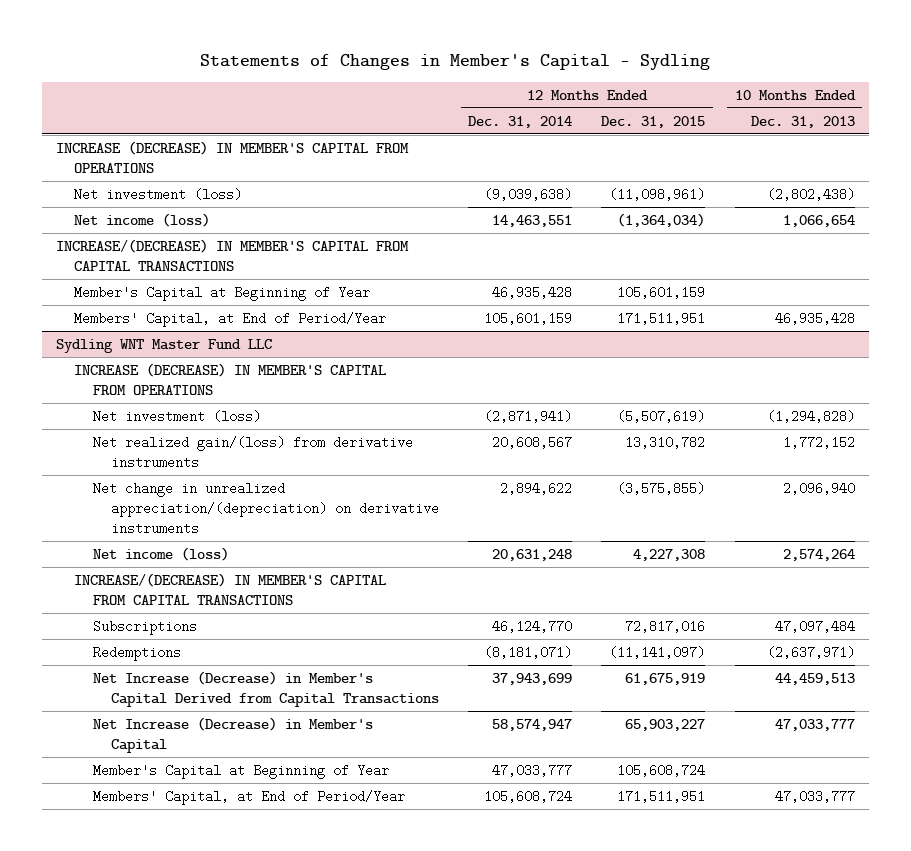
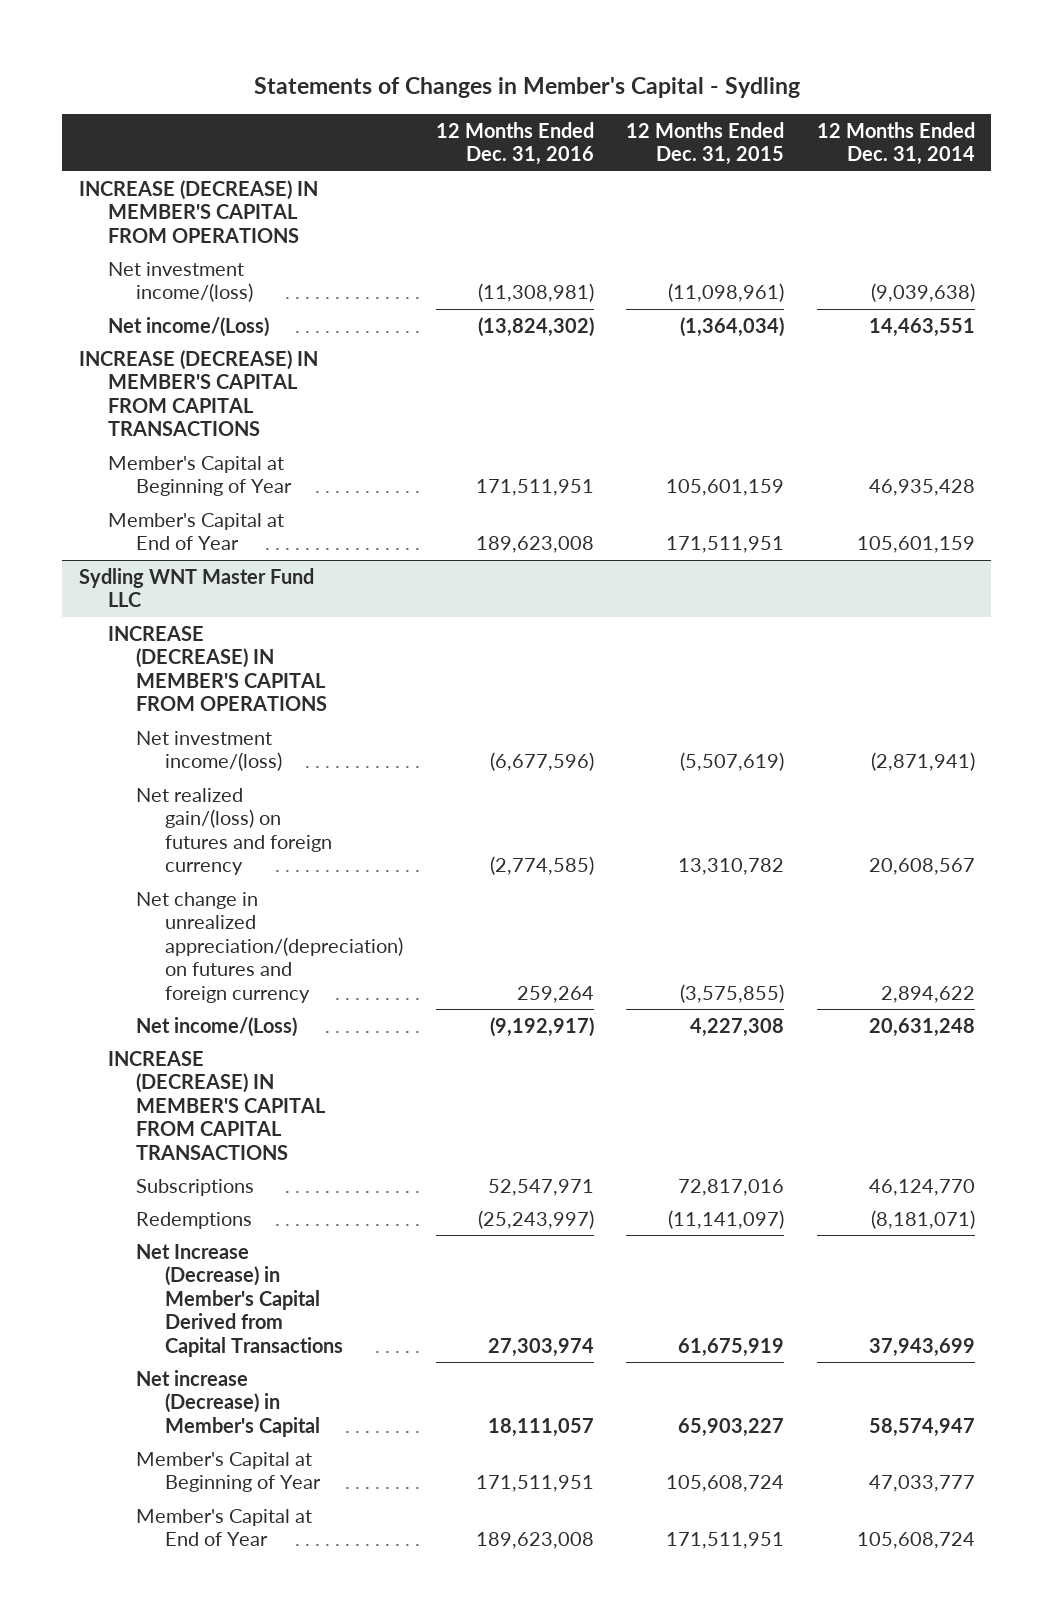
- | 12 Months Ended Dec. 31, 2014 | 12 Months Ended Dec. 31, 2015 | 10 Months Ended Dec. 31, 2013
+ | 12 Months Ended Dec. 31, 2016 | 12 Months Ended Dec. 31, 2015 | 12 Months Ended Dec. 31, 2014
- Net investment (loss) | (9,039,638) | (11,098,961) | (2,802,438)
- Net income (loss) | 14,463,551 | (1,364,034) | 1,066,654
- INCREASE/(DECREASE) IN MEMBER'S CAPITAL FROM CAPITAL TRANSACTIONS
+ Net investment income/(loss) | (11,308,981) | (11,098,961) | (9,039,638)
+ Net income/(Loss) | (13,824,302) | (1,364,034) | 14,463,551
+ INCREASE (DECREASE) IN MEMBER'S CAPITAL FROM CAPITAL TRANSACTIONS
- Members' Capital, at End of Period/Year | 105,601,159 | 171,511,951 | 46,935,428
+ Member's Capital at End of Year | 189,623,008 | 171,511,951 | 105,601,159
@ Sydling WNT Master Fund LLC
- Net investment (loss) | (2,871,941) | (5,507,619) | (1,294,828)
- Net realized gain/(loss) from derivative instruments | 20,608,567 | 13,310,782 | 1,772,152
- Net change in unrealized appreciation/(depreciation) on derivative instruments | 2,894,622 | (3,575,855) | 2,096,940
- Net income (loss) | 20,631,248 | 4,227,308 | 2,574,264
- INCREASE/(DECREASE) IN MEMBER'S CAPITAL FROM CAPITAL TRANSACTIONS
+ Net investment income/(loss) | (6,677,596) | (5,507,619) | (2,871,941)
+ Net realized gain/(loss) on futures and foreign currency | (2,774,585) | 13,310,782 | 20,608,567
+ Net change in unrealized appreciation/(depreciation) on futures and foreign currency | 259,264 | (3,575,855) | 2,894,622
+ Net income/(Loss) | (9,192,917) | 4,227,308 | 20,631,248
+ INCREASE (DECREASE) IN MEMBER'S CAPITAL FROM CAPITAL TRANSACTIONS
- Net Increase (Decrease) in Member's Capital | 58,574,947 | 65,903,227 | 47,033,777
+ Net increase (Decrease) in Member's Capital | 18,111,057 | 65,903,227 | 58,574,947
- Members' Capital, at End of Period/Year | 105,608,724 | 171,511,951 | 47,033,777
+ Member's Capital at End of Year | 189,623,008 | 171,511,951 | 105,608,724

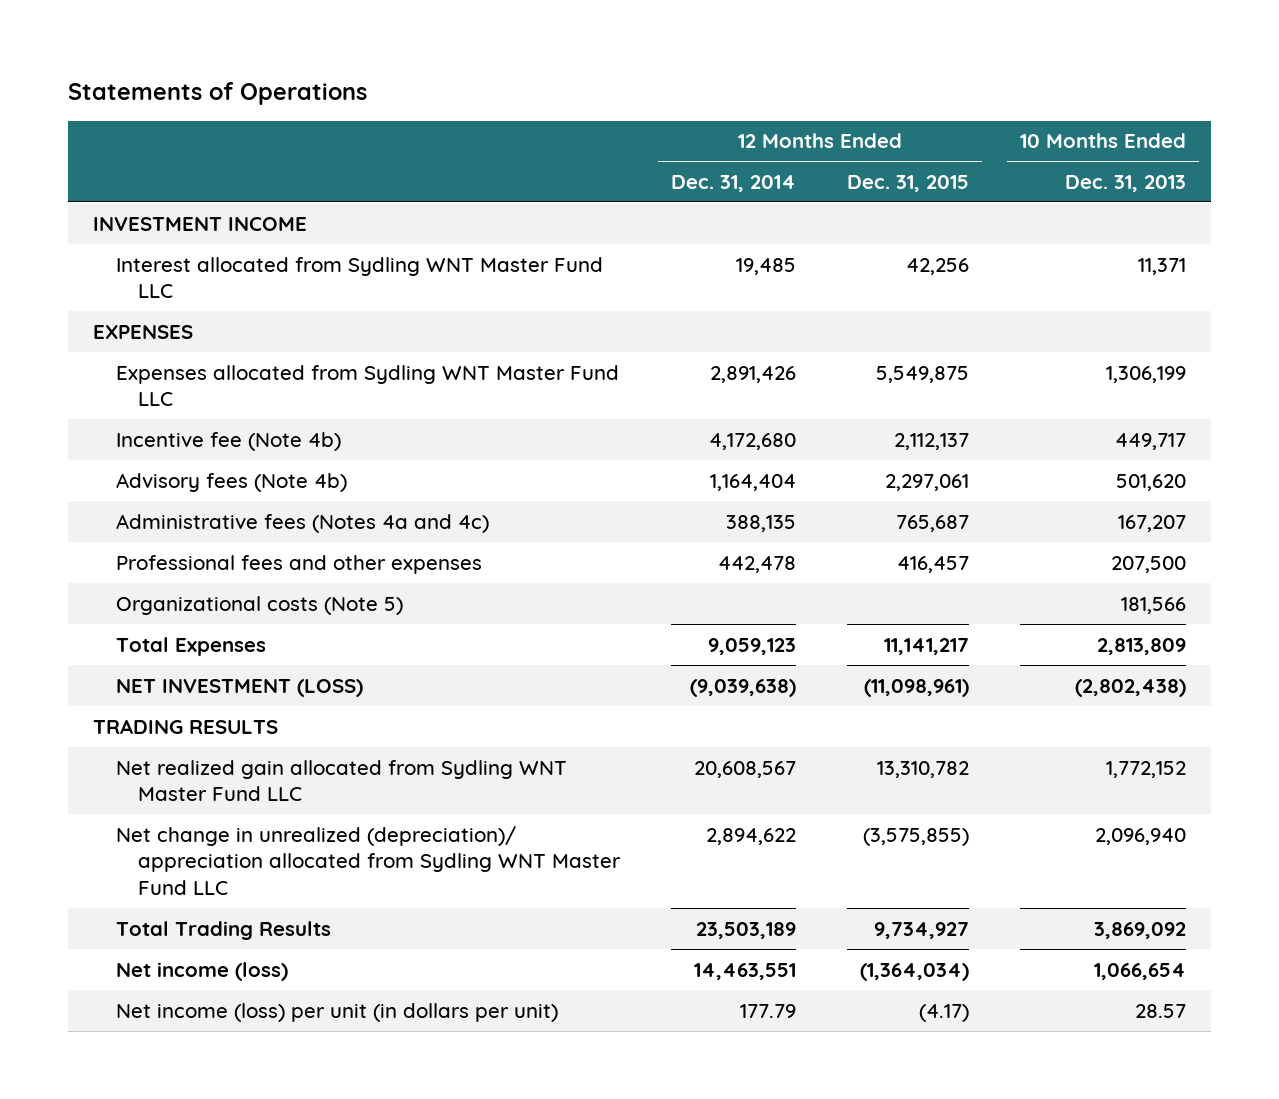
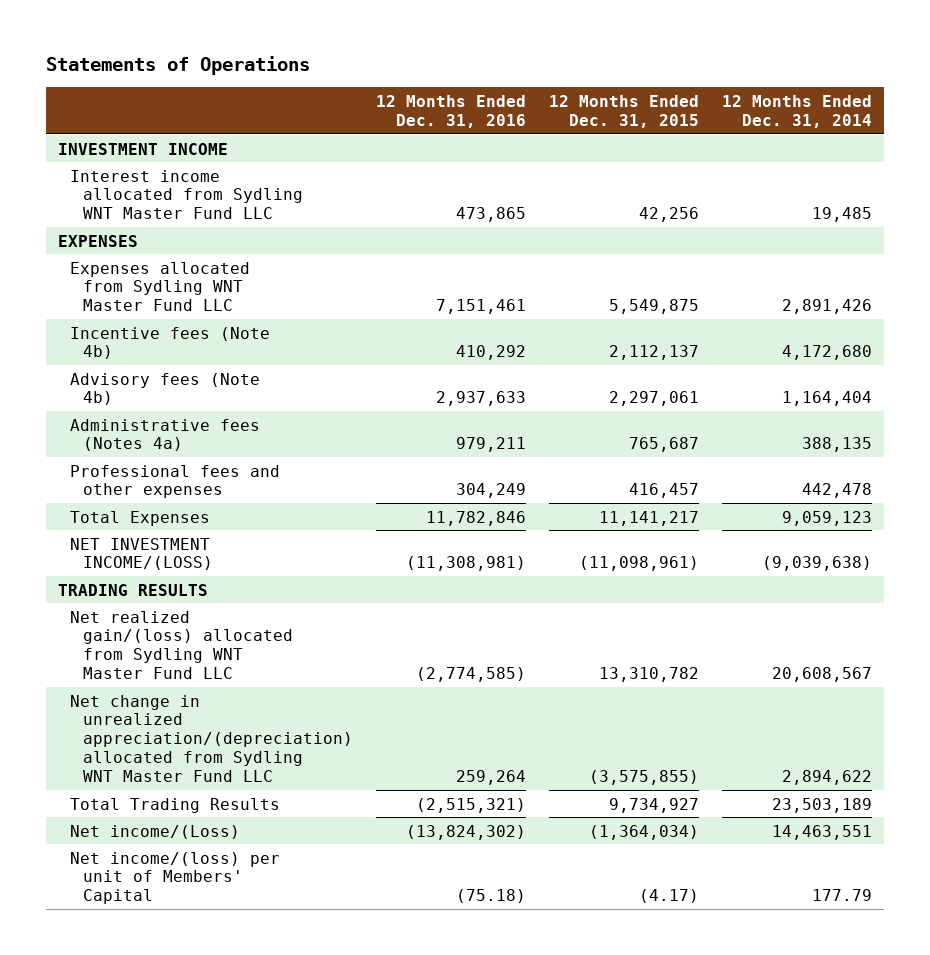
- | 12 Months Ended Dec. 31, 2014 | 12 Months Ended Dec. 31, 2015 | 10 Months Ended Dec. 31, 2013
+ | 12 Months Ended Dec. 31, 2016 | 12 Months Ended Dec. 31, 2015 | 12 Months Ended Dec. 31, 2014
- Interest allocated from Sydling WNT Master Fund LLC | 19,485 | 42,256 | 11,371
+ Interest income allocated from Sydling WNT Master Fund LLC | 473,865 | 42,256 | 19,485
- Incentive fee (Note 4b) | 4,172,680 | 2,112,137 | 449,717
+ Incentive fees (Note 4b) | 410,292 | 2,112,137 | 4,172,680
- Administrative fees (Notes 4a and 4c) | 388,135 | 765,687 | 167,207
+ Administrative fees (Notes 4a) | 979,211 | 765,687 | 388,135
- Organizational costs (Note 5) | | | 181,566
- NET INVESTMENT (LOSS) | (9,039,638) | (11,098,961) | (2,802,438)
+ NET INVESTMENT INCOME/(LOSS) | (11,308,981) | (11,098,961) | (9,039,638)
- Net realized gain allocated from Sydling WNT Master Fund LLC | 20,608,567 | 13,310,782 | 1,772,152
- Net change in unrealized (depreciation)/ appreciation allocated from Sydling WNT Master Fund LLC | 2,894,622 | (3,575,855) | 2,096,940
+ Net realized gain/(loss) allocated from Sydling WNT Master Fund LLC | (2,774,585) | 13,310,782 | 20,608,567
+ Net change in unrealized appreciation/(depreciation) allocated from Sydling WNT Master Fund LLC | 259,264 | (3,575,855) | 2,894,622
- Net income (loss) | 14,463,551 | (1,364,034) | 1,066,654
- Net income (loss) per unit (in dollars per unit) | 177.79 | (4.17) | 28.57
+ Net income/(Loss) | (13,824,302) | (1,364,034) | 14,463,551
+ Net income/(loss) per unit of Members' Capital | (75.18) | (4.17) | 177.79

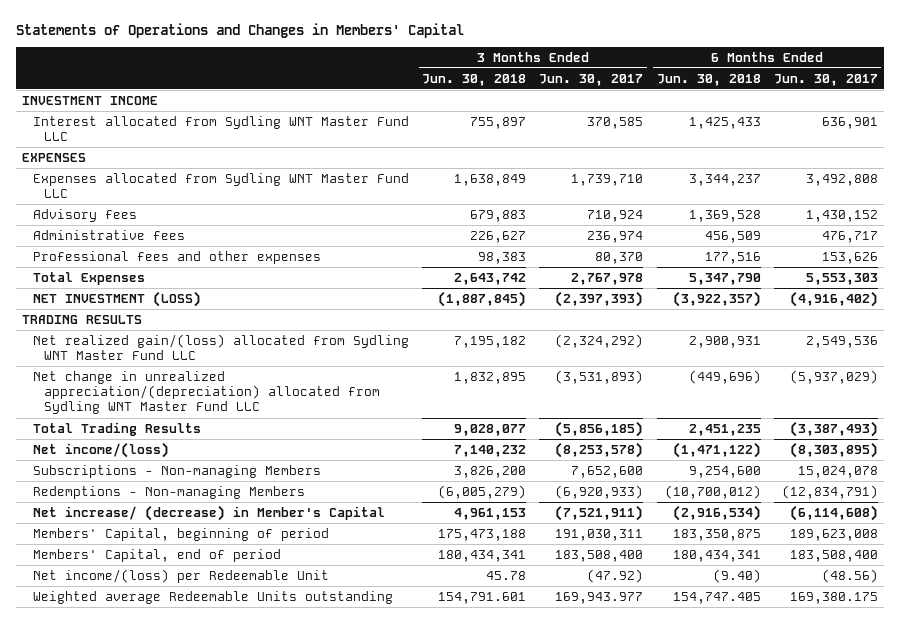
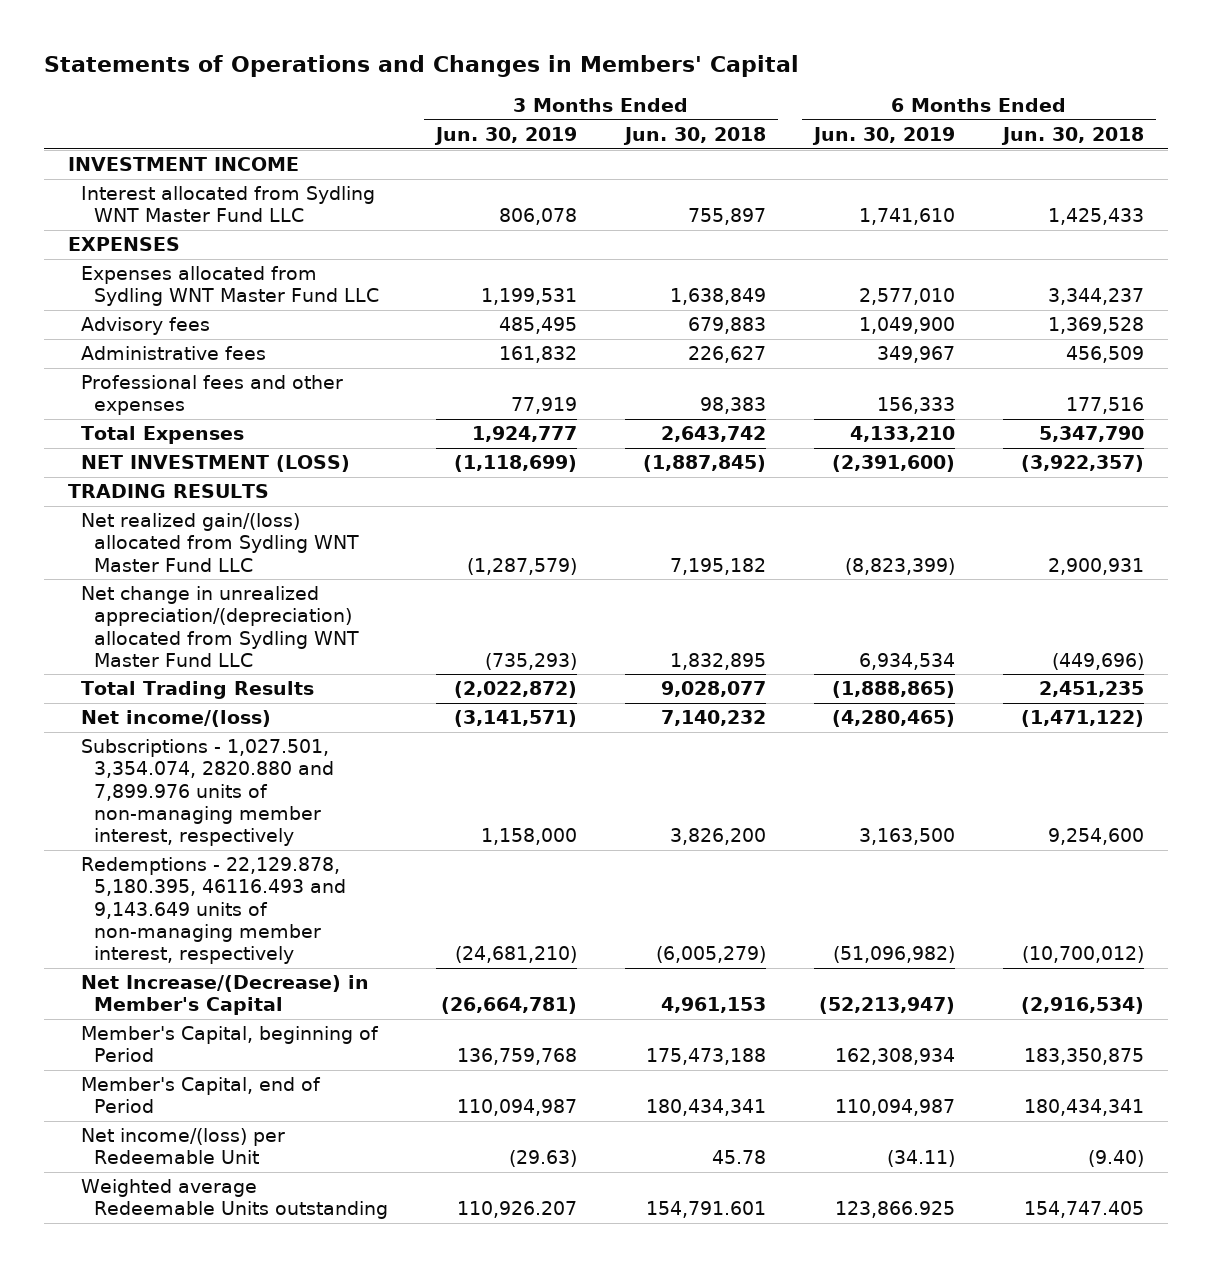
- | 3 Months Ended Jun. 30, 2018 | 3 Months Ended Jun. 30, 2017 | 6 Months Ended Jun. 30, 2018 | 6 Months Ended Jun. 30, 2017
+ | 3 Months Ended Jun. 30, 2019 | 3 Months Ended Jun. 30, 2018 | 6 Months Ended Jun. 30, 2019 | 6 Months Ended Jun. 30, 2018
- Subscriptions - Non-managing Members | 3,826,200 | 7,652,600 | 9,254,600 | 15,024,078
- Redemptions - Non-managing Members | (6,005,279) | (6,920,933) | (10,700,012) | (12,834,791)
- Net increase/ (decrease) in Member's Capital | 4,961,153 | (7,521,911) | (2,916,534) | (6,114,608)
- Members' Capital, beginning of period | 175,473,188 | 191,030,311 | 183,350,875 | 189,623,008
- Members' Capital, end of period | 180,434,341 | 183,508,400 | 180,434,341 | 183,508,400
+ Subscriptions - 1,027.501, 3,354.074, 2820.880 and 7,899.976 units of non-managing member interest, respectively | 1,158,000 | 3,826,200 | 3,163,500 | 9,254,600
+ Redemptions - 22,129.878, 5,180.395, 46116.493 and 9,143.649 units of non-managing member interest, respectively | (24,681,210) | (6,005,279) | (51,096,982) | (10,700,012)
+ Net Increase/(Decrease) in Member's Capital | (26,664,781) | 4,961,153 | (52,213,947) | (2,916,534)
+ Member's Capital, beginning of Period | 136,759,768 | 175,473,188 | 162,308,934 | 183,350,875
+ Member's Capital, end of Period | 110,094,987 | 180,434,341 | 110,094,987 | 180,434,341

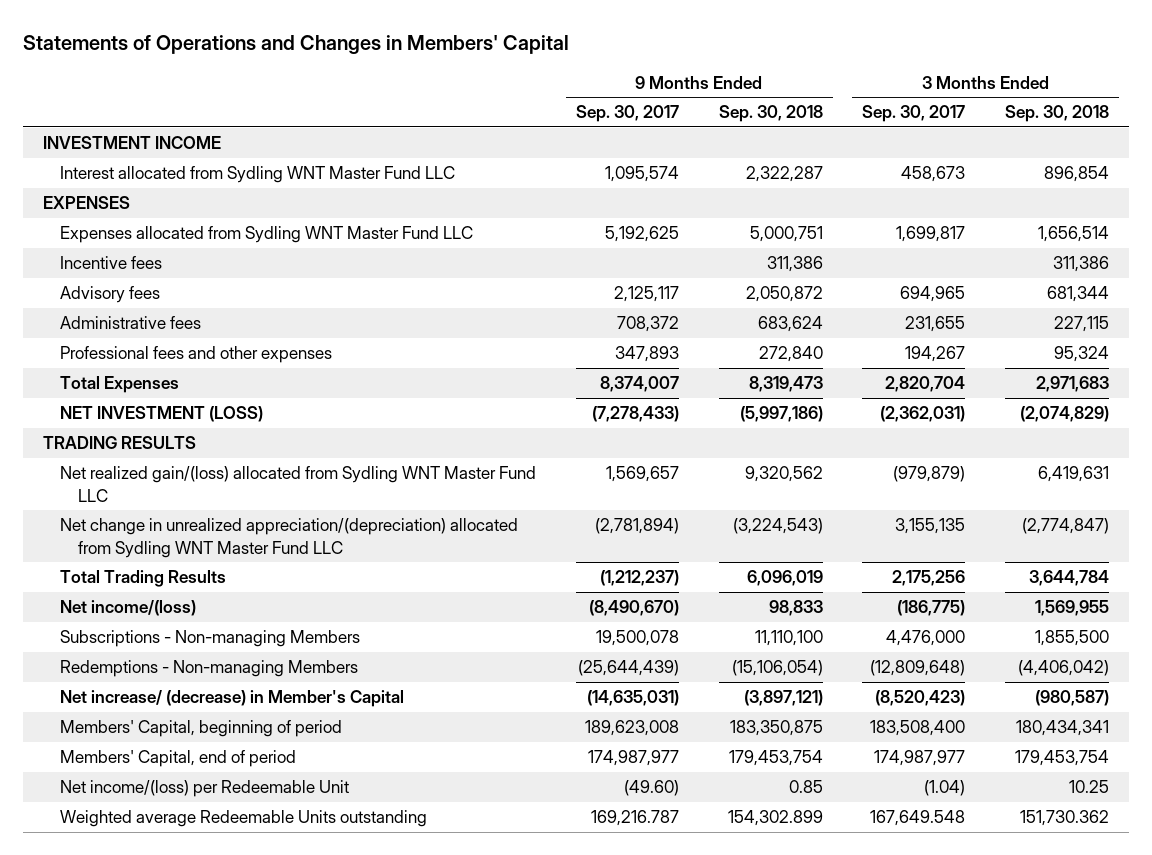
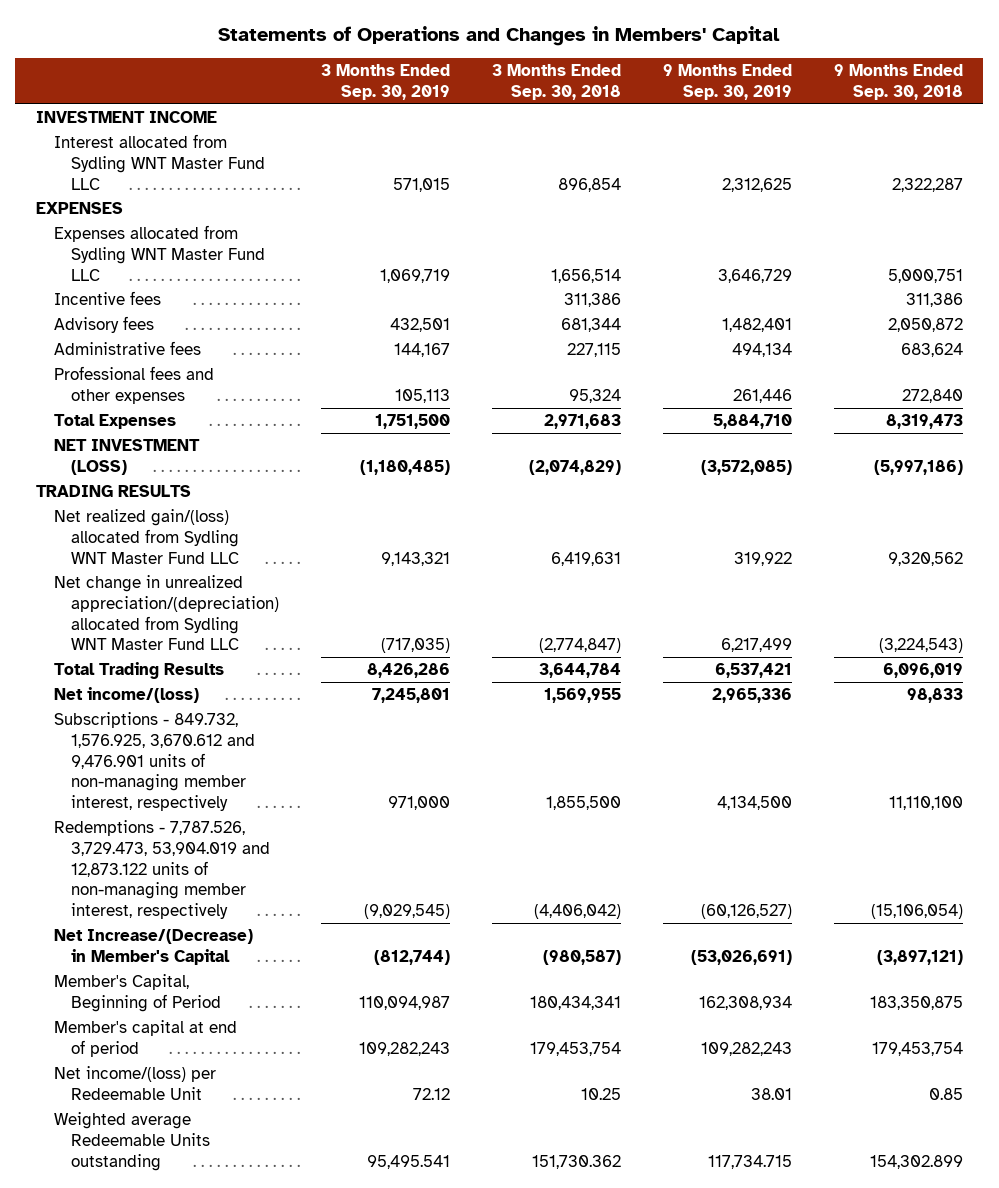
- | 9 Months Ended Sep. 30, 2017 | 9 Months Ended Sep. 30, 2018 | 3 Months Ended Sep. 30, 2017 | 3 Months Ended Sep. 30, 2018
+ | 3 Months Ended Sep. 30, 2019 | 3 Months Ended Sep. 30, 2018 | 9 Months Ended Sep. 30, 2019 | 9 Months Ended Sep. 30, 2018
- Subscriptions - Non-managing Members | 19,500,078 | 11,110,100 | 4,476,000 | 1,855,500
- Redemptions - Non-managing Members | (25,644,439) | (15,106,054) | (12,809,648) | (4,406,042)
- Net increase/ (decrease) in Member's Capital | (14,635,031) | (3,897,121) | (8,520,423) | (980,587)
- Members' Capital, beginning of period | 189,623,008 | 183,350,875 | 183,508,400 | 180,434,341
- Members' Capital, end of period | 174,987,977 | 179,453,754 | 174,987,977 | 179,453,754
+ Subscriptions - 849.732, 1,576.925, 3,670.612 and 9,476.901 units of non-managing member interest, respectively | 971,000 | 1,855,500 | 4,134,500 | 11,110,100
+ Redemptions - 7,787.526, 3,729.473, 53,904.019 and 12,873.122 units of non-managing member interest, respectively | (9,029,545) | (4,406,042) | (60,126,527) | (15,106,054)
+ Net Increase/(Decrease) in Member's Capital | (812,744) | (980,587) | (53,026,691) | (3,897,121)
+ Member's Capital, Beginning of Period | 110,094,987 | 180,434,341 | 162,308,934 | 183,350,875
+ Member's capital at end of period | 109,282,243 | 179,453,754 | 109,282,243 | 179,453,754

